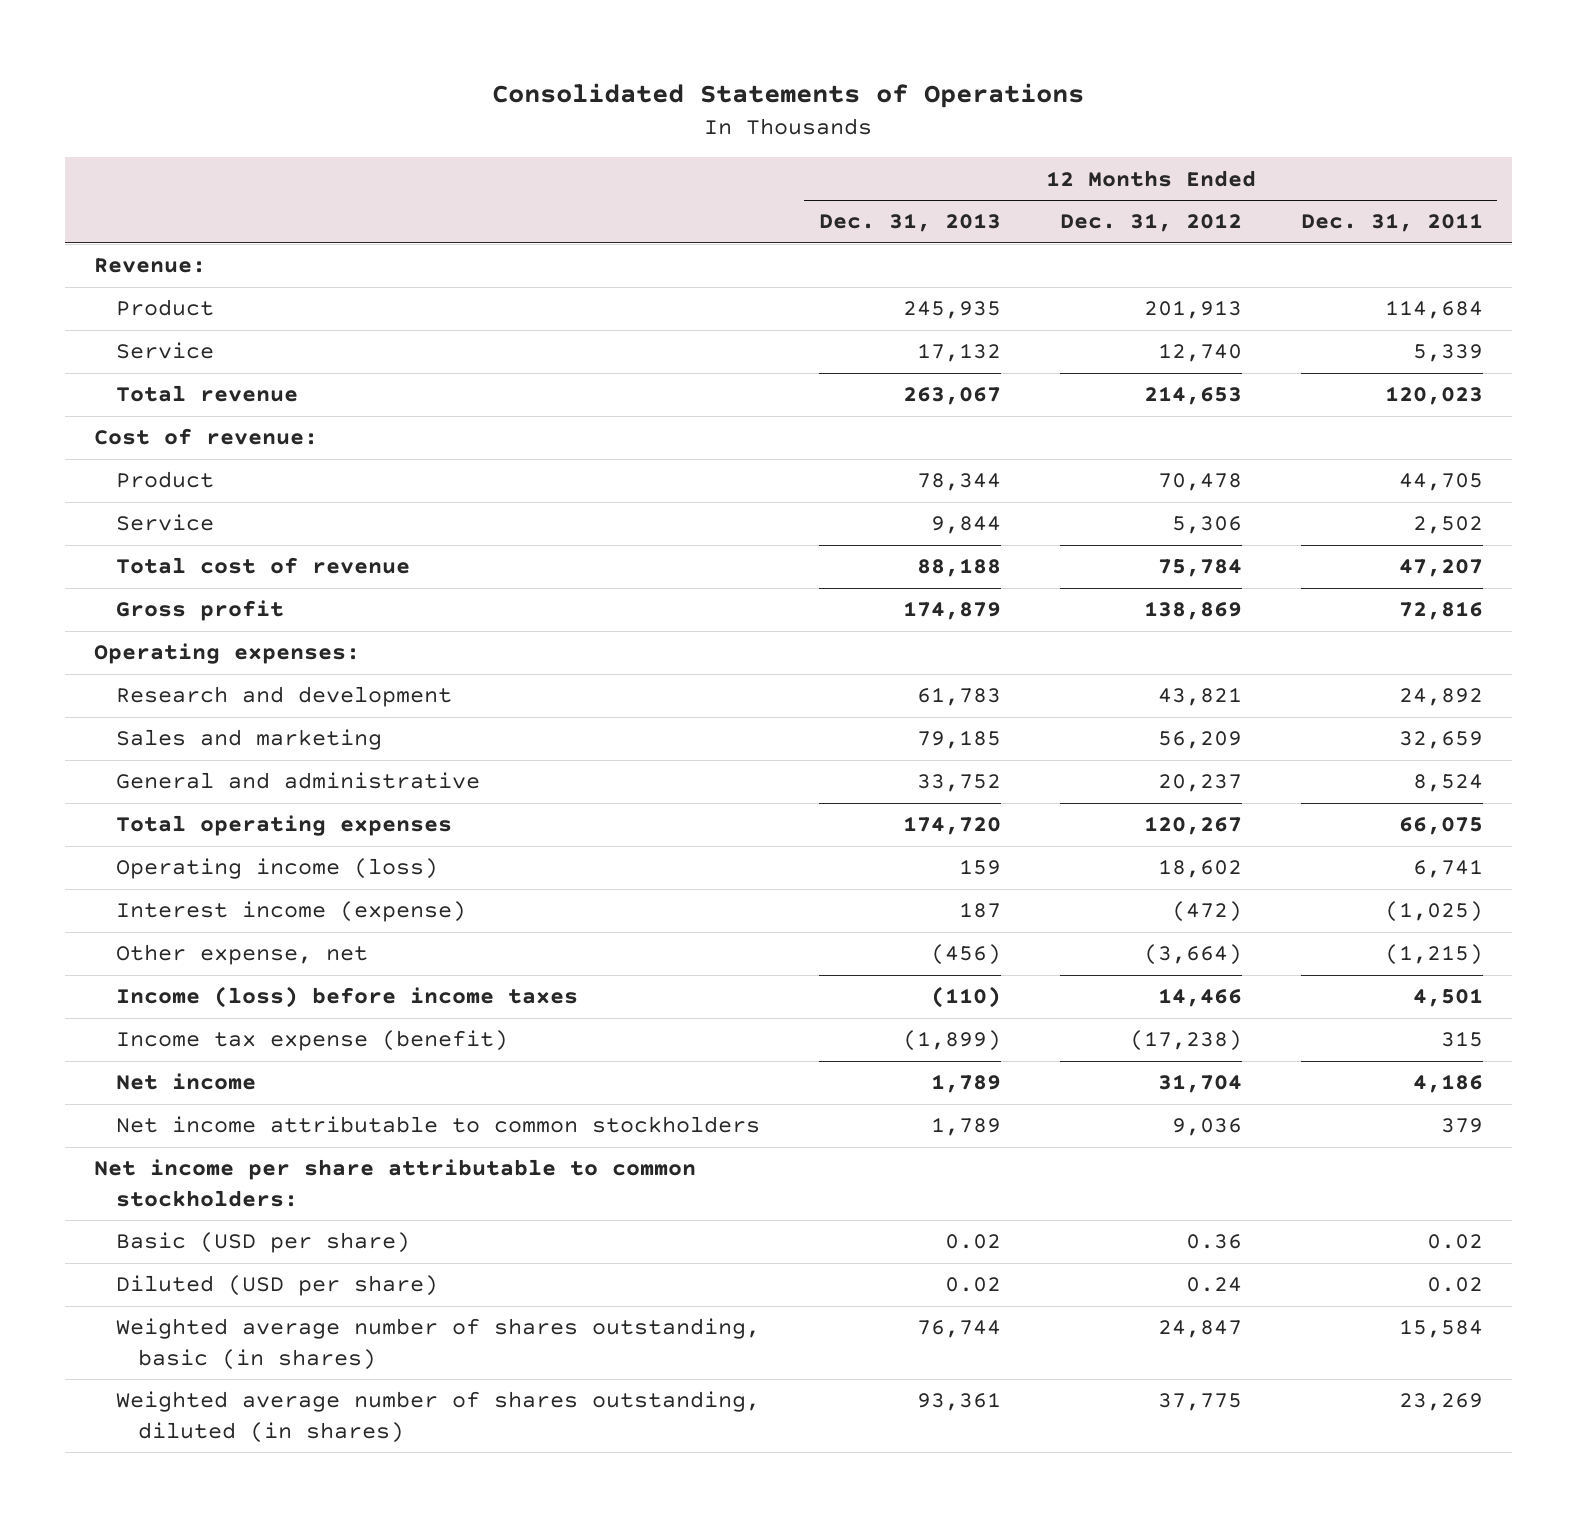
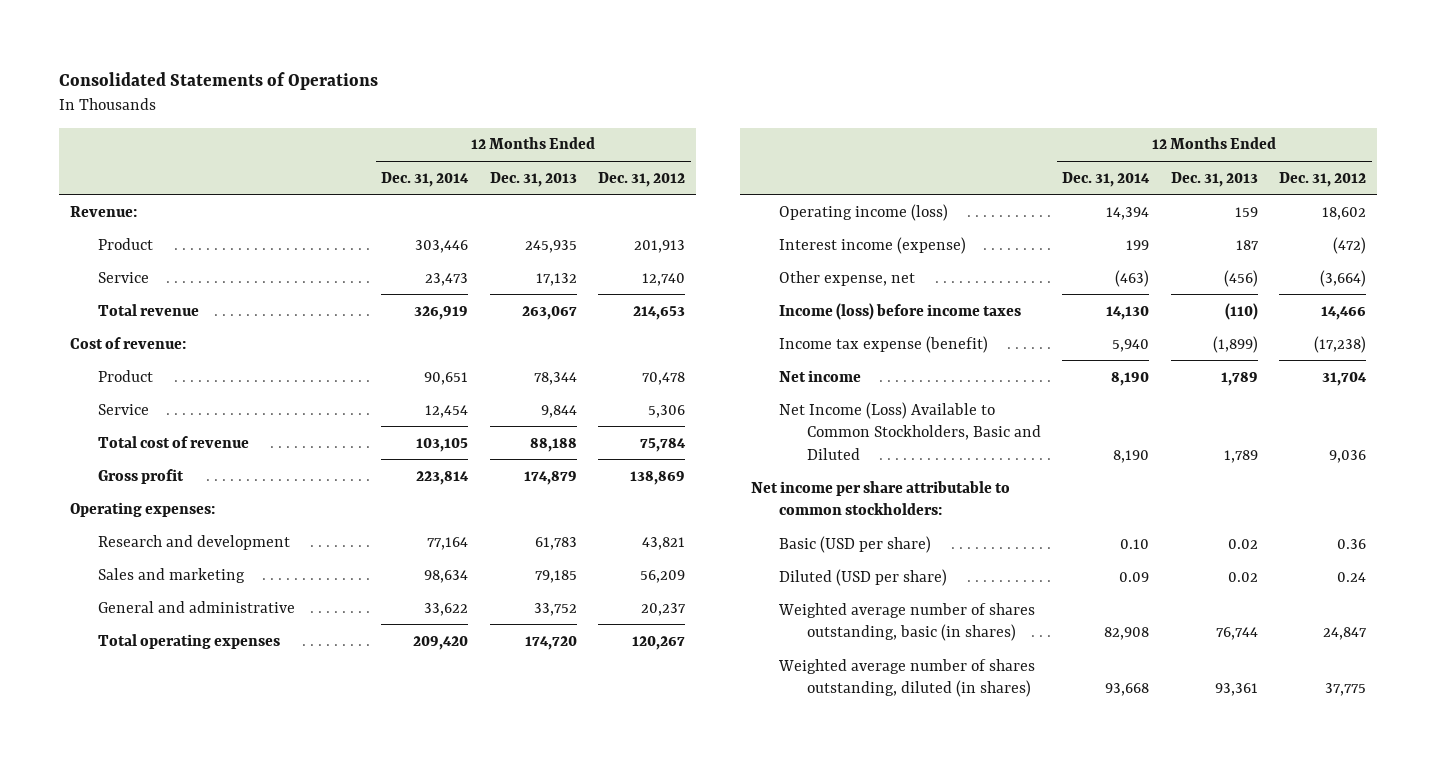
- | 12 Months Ended Dec. 31, 2013 | 12 Months Ended Dec. 31, 2012 | 12 Months Ended Dec. 31, 2011
+ | 12 Months Ended Dec. 31, 2014 | 12 Months Ended Dec. 31, 2013 | 12 Months Ended Dec. 31, 2012
- Net income attributable to common stockholders | 1,789 | 9,036 | 379
+ Net Income (Loss) Available to Common Stockholders, Basic and Diluted | 8,190 | 1,789 | 9,036

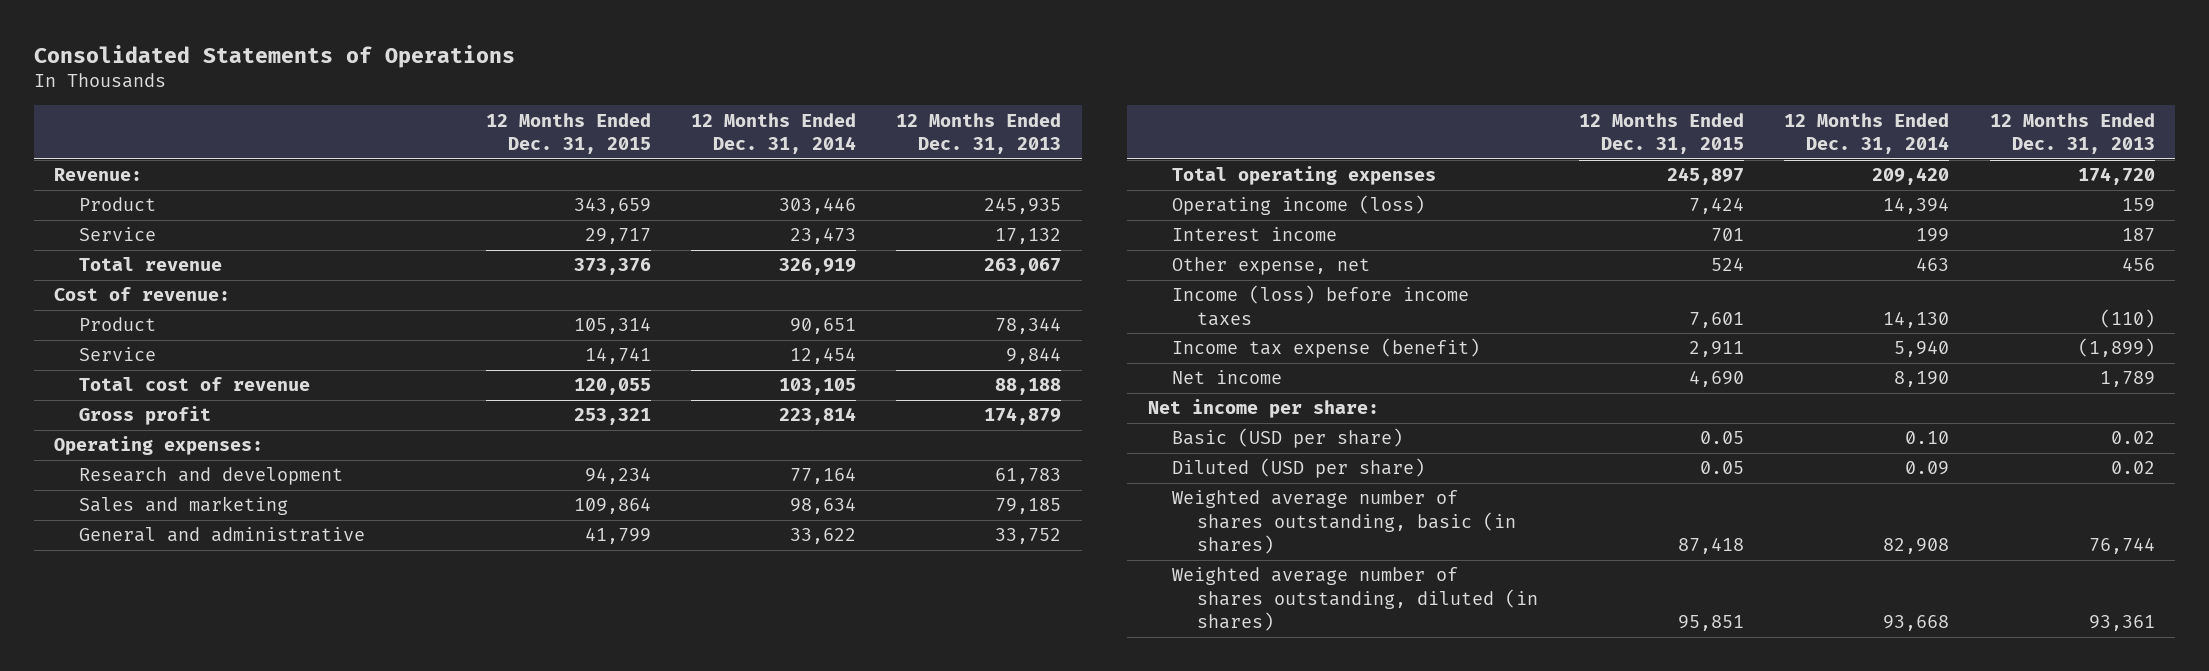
- | 12 Months Ended Dec. 31, 2014 | 12 Months Ended Dec. 31, 2013 | 12 Months Ended Dec. 31, 2012
+ | 12 Months Ended Dec. 31, 2015 | 12 Months Ended Dec. 31, 2014 | 12 Months Ended Dec. 31, 2013
- Interest income (expense) | 199 | 187 | (472)
- Other expense, net | (463) | (456) | (3,664)
+ Interest income | 701 | 199 | 187
+ Other expense, net | 524 | 463 | 456
- Net Income (Loss) Available to Common Stockholders, Basic and Diluted | 8,190 | 1,789 | 9,036
- Net income per share attributable to common stockholders:
+ Net income per share:

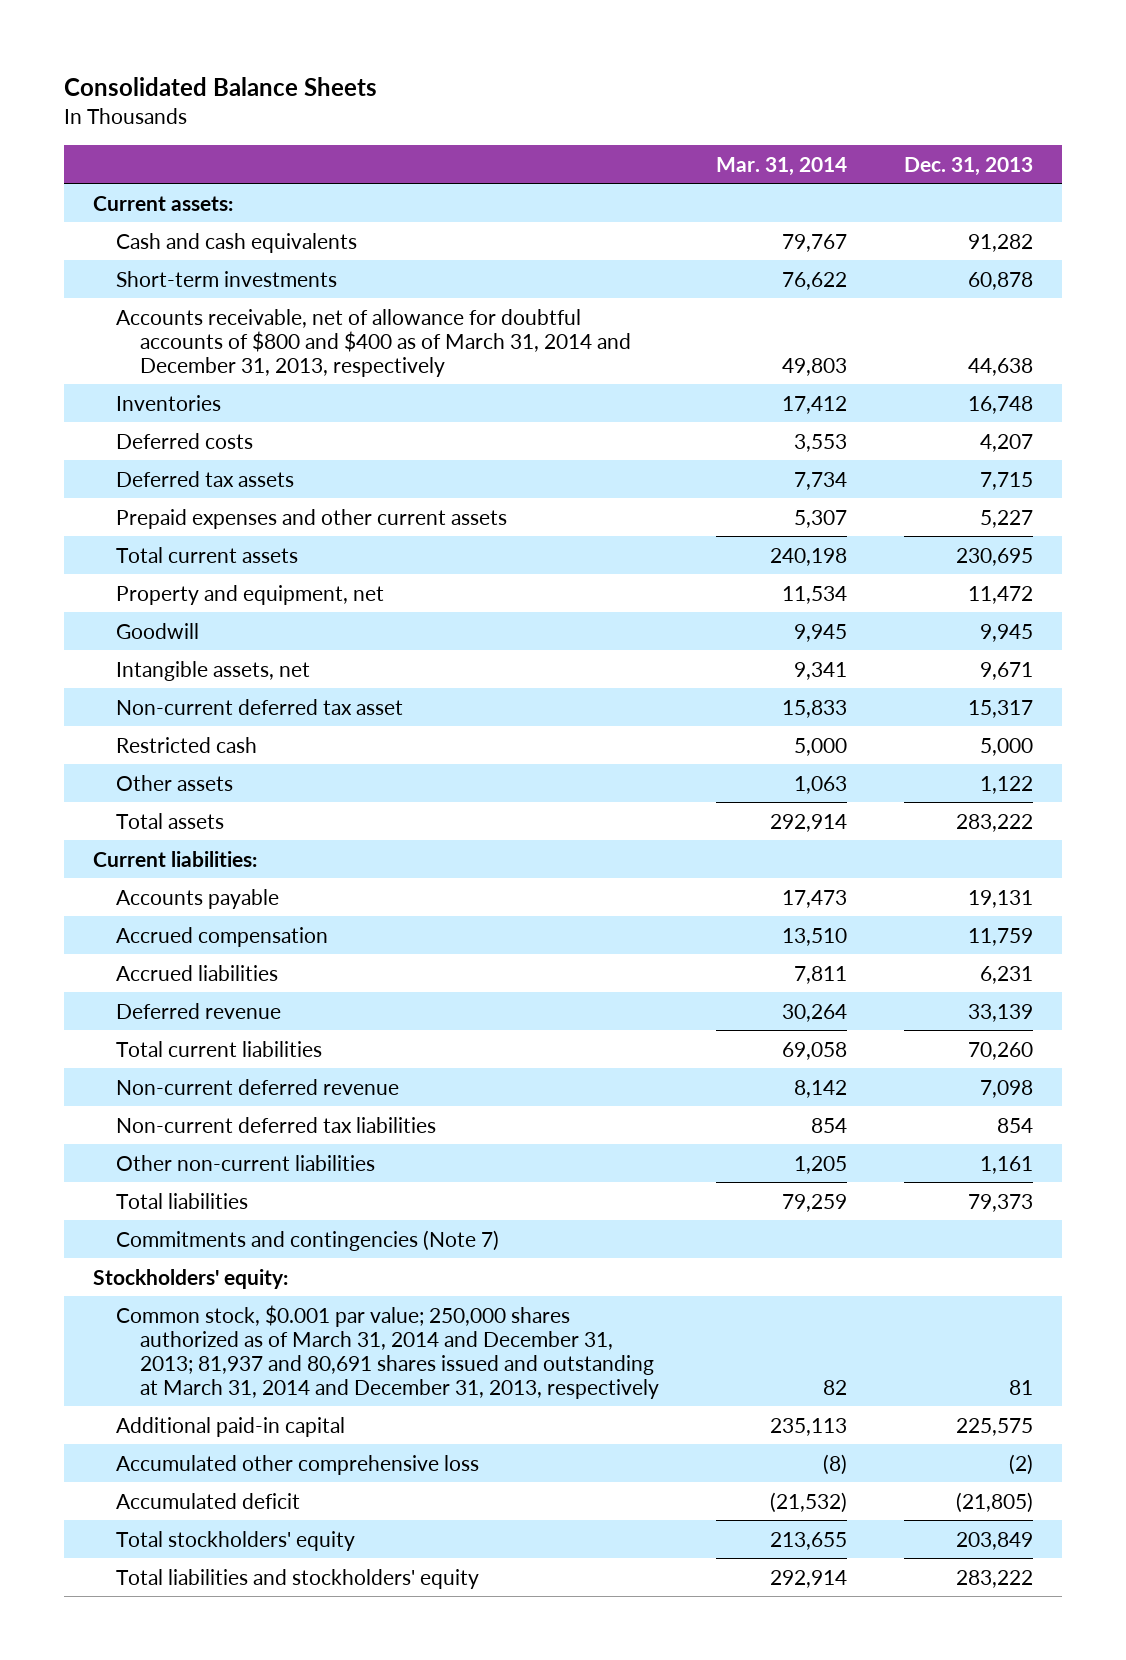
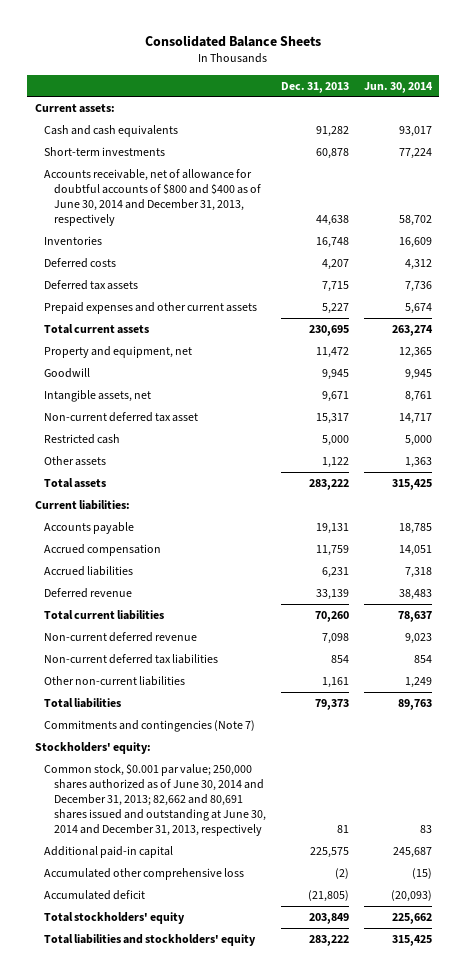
- | Mar. 31, 2014 | Dec. 31, 2013
+ | Dec. 31, 2013 | Jun. 30, 2014
- Accounts receivable, net of allowance for doubtful accounts of $800 and $400 as of March 31, 2014 and December 31, 2013, respectively | 49,803 | 44,638
+ Accounts receivable, net of allowance for doubtful accounts of $800 and $400 as of June 30, 2014 and December 31, 2013, respectively | 44,638 | 58,702
- Common stock, $0.001 par value; 250,000 shares authorized as of March 31, 2014 and December 31, 2013; 81,937 and 80,691 shares issued and outstanding at March 31, 2014 and December 31, 2013, respectively | 82 | 81
+ Common stock, $0.001 par value; 250,000 shares authorized as of June 30, 2014 and December 31, 2013; 82,662 and 80,691 shares issued and outstanding at June 30, 2014 and December 31, 2013, respectively | 81 | 83

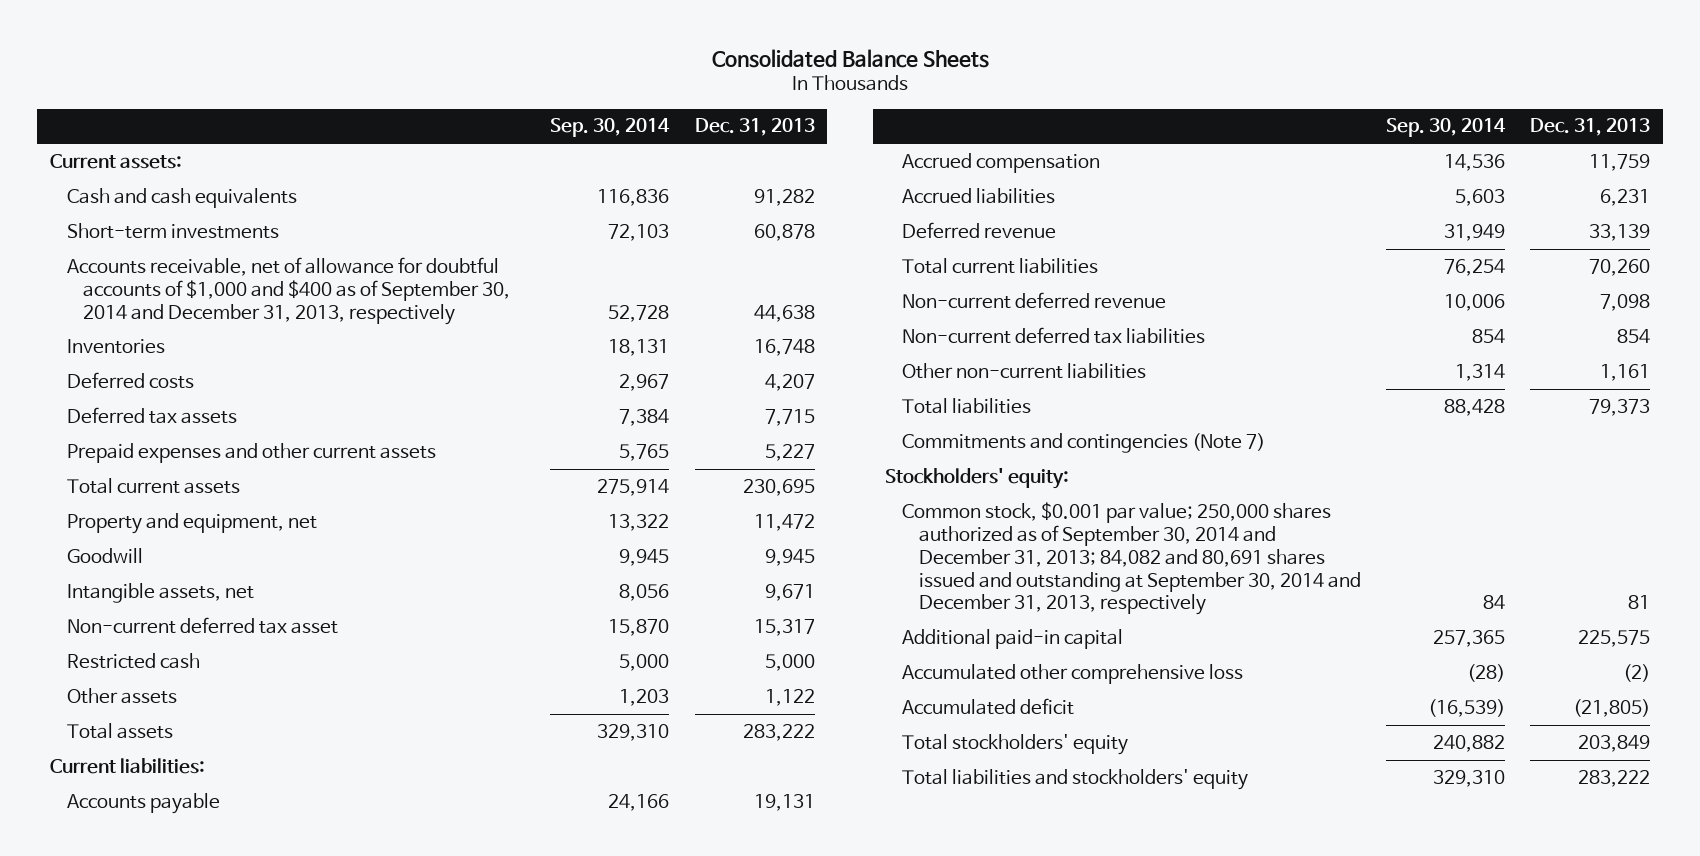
- | Dec. 31, 2013 | Jun. 30, 2014
+ | Sep. 30, 2014 | Dec. 31, 2013
- Accounts receivable, net of allowance for doubtful accounts of $800 and $400 as of June 30, 2014 and December 31, 2013, respectively | 44,638 | 58,702
+ Accounts receivable, net of allowance for doubtful accounts of $1,000 and $400 as of September 30, 2014 and December 31, 2013, respectively | 52,728 | 44,638
- Common stock, $0.001 par value; 250,000 shares authorized as of June 30, 2014 and December 31, 2013; 82,662 and 80,691 shares issued and outstanding at June 30, 2014 and December 31, 2013, respectively | 81 | 83
+ Common stock, $0.001 par value; 250,000 shares authorized as of September 30, 2014 and December 31, 2013; 84,082 and 80,691 shares issued and outstanding at September 30, 2014 and December 31, 2013, respectively | 84 | 81

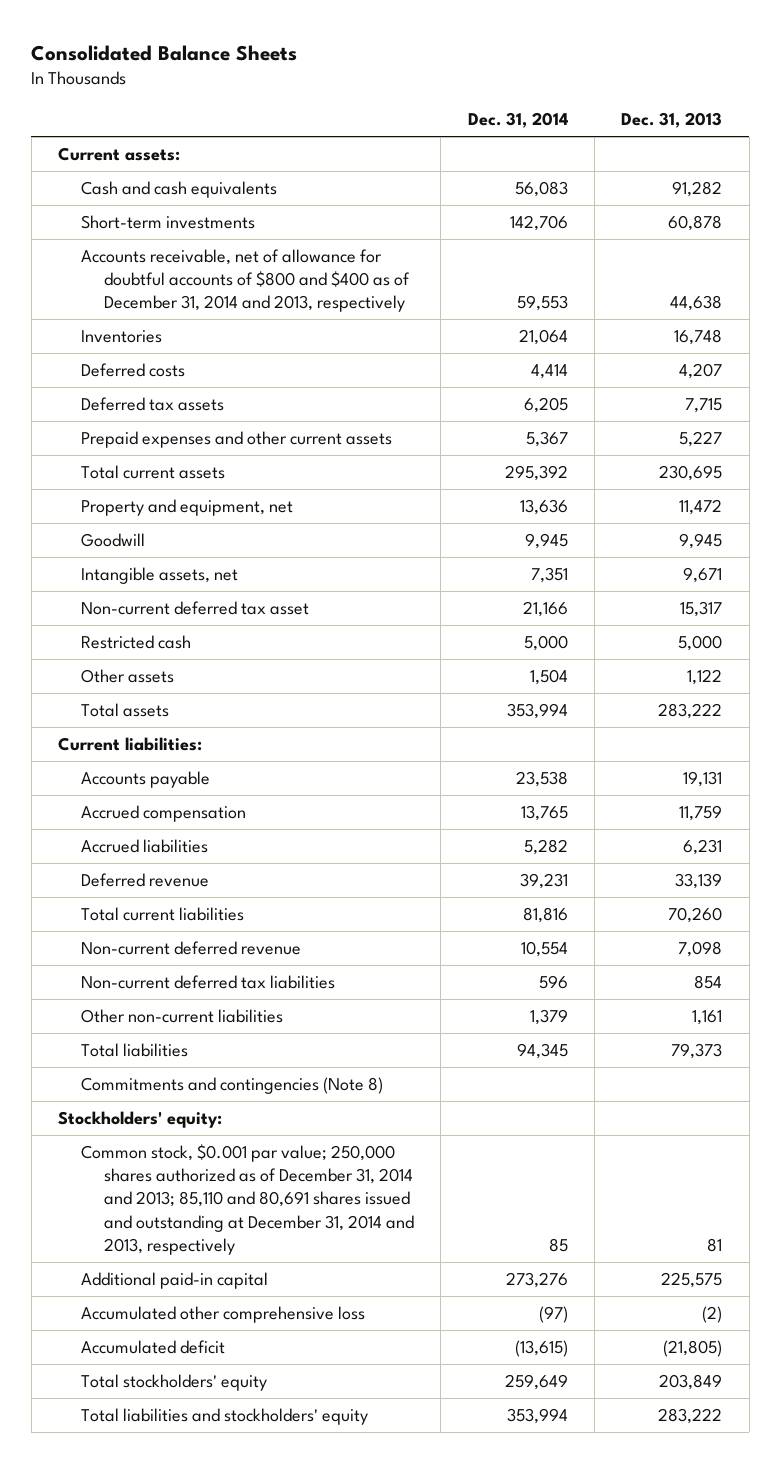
- | Sep. 30, 2014 | Dec. 31, 2013
+ | Dec. 31, 2014 | Dec. 31, 2013
- Accounts receivable, net of allowance for doubtful accounts of $1,000 and $400 as of September 30, 2014 and December 31, 2013, respectively | 52,728 | 44,638
+ Accounts receivable, net of allowance for doubtful accounts of $800 and $400 as of December 31, 2014 and 2013, respectively | 59,553 | 44,638
- Commitments and contingencies (Note 7)
+ Commitments and contingencies (Note 8)
- Common stock, $0.001 par value; 250,000 shares authorized as of September 30, 2014 and December 31, 2013; 84,082 and 80,691 shares issued and outstanding at September 30, 2014 and December 31, 2013, respectively | 84 | 81
+ Common stock, $0.001 par value; 250,000 shares authorized as of December 31, 2014 and 2013; 85,110 and 80,691 shares issued and outstanding at December 31, 2014 and 2013, respectively | 85 | 81

